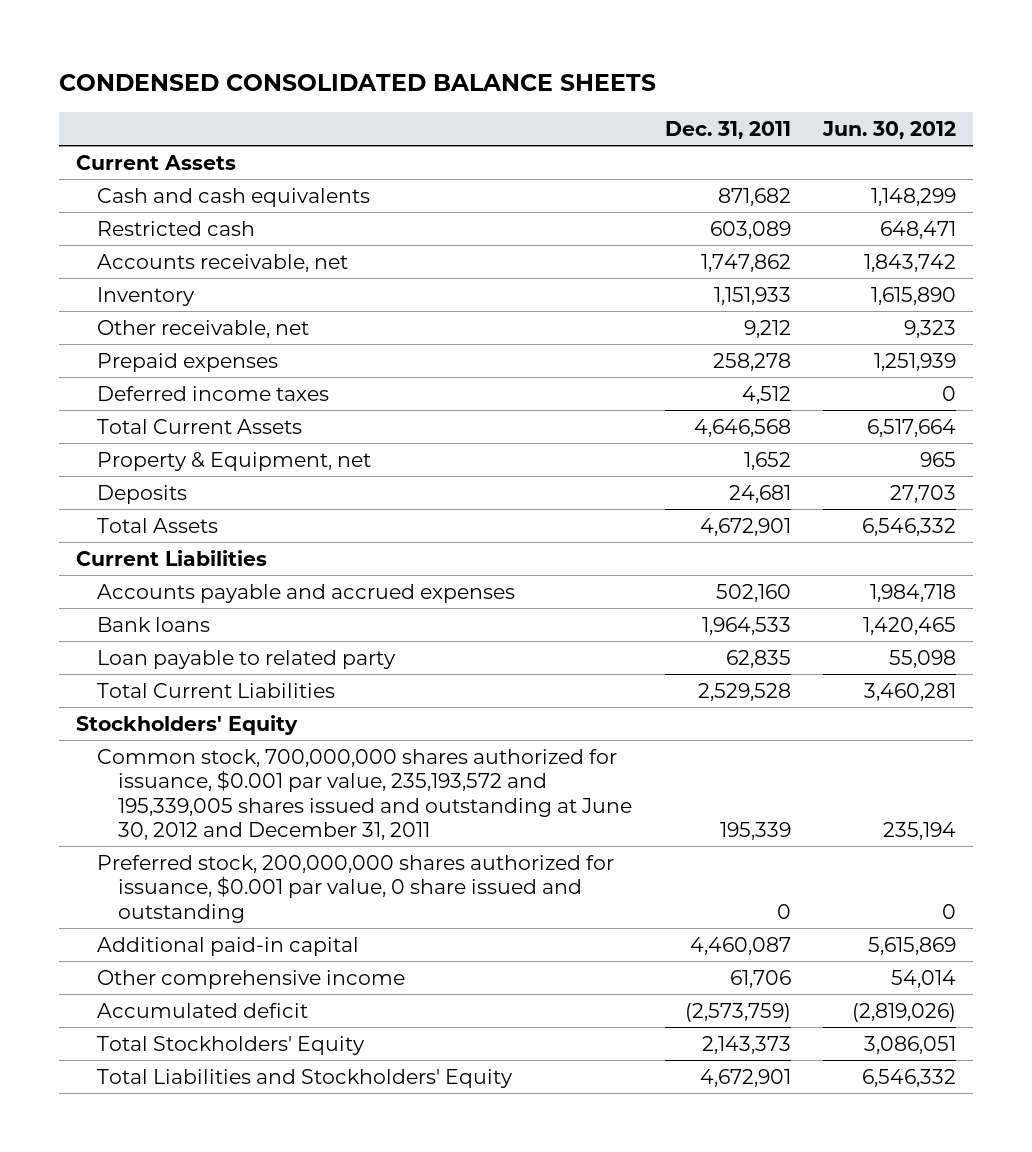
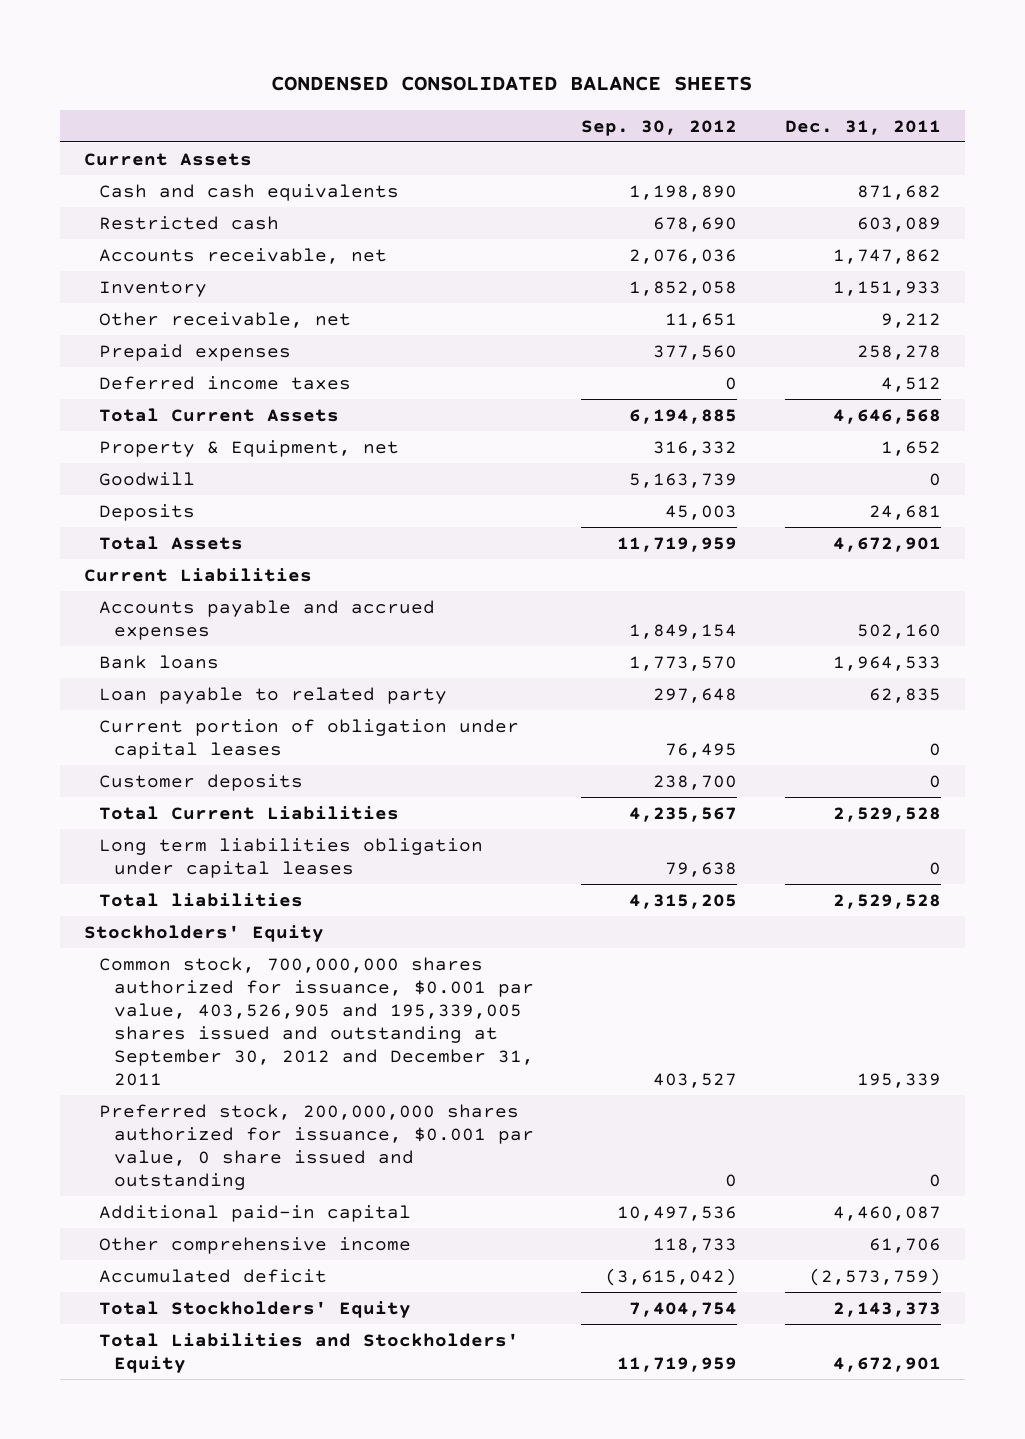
- | Dec. 31, 2011 | Jun. 30, 2012
+ | Sep. 30, 2012 | Dec. 31, 2011
+ Goodwill | 5,163,739 | 0
+ Current portion of obligation under capital leases | 76,495 | 0
+ Customer deposits | 238,700 | 0
+ Long term liabilities obligation under capital leases | 79,638 | 0
+ Total liabilities | 4,315,205 | 2,529,528
- Common stock, 700,000,000 shares authorized for issuance, $0.001 par value, 235,193,572 and 195,339,005 shares issued and outstanding at June 30, 2012 and December 31, 2011 | 195,339 | 235,194
+ Common stock, 700,000,000 shares authorized for issuance, $0.001 par value, 403,526,905 and 195,339,005 shares issued and outstanding at September 30, 2012 and December 31, 2011 | 403,527 | 195,339

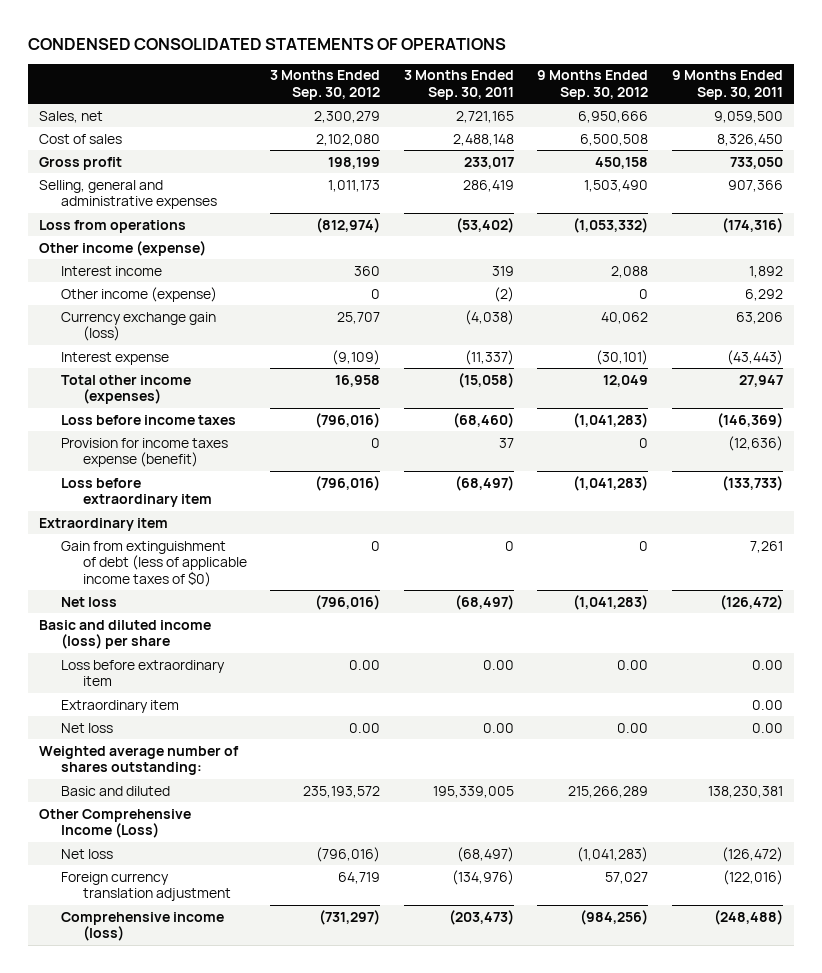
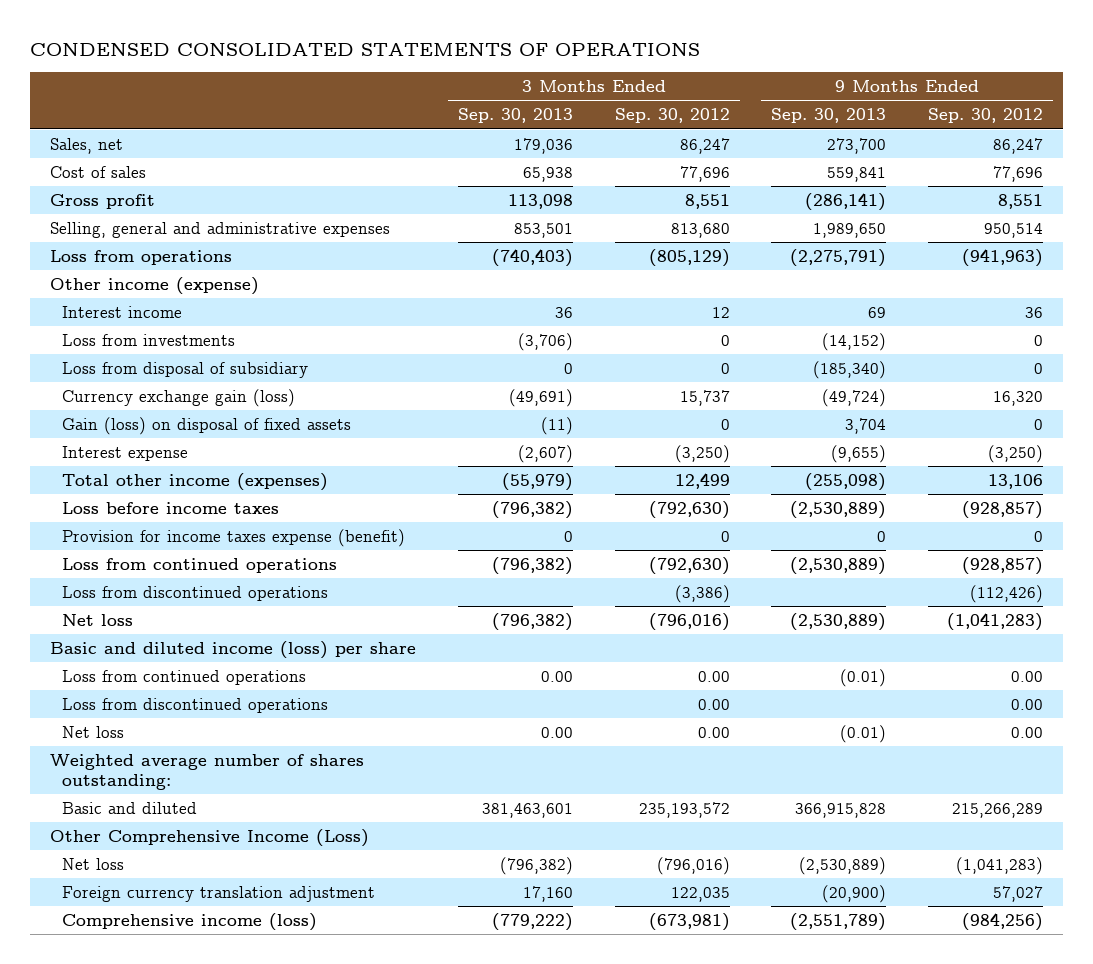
- | 3 Months Ended Sep. 30, 2012 | 3 Months Ended Sep. 30, 2011 | 9 Months Ended Sep. 30, 2012 | 9 Months Ended Sep. 30, 2011
+ | 3 Months Ended Sep. 30, 2013 | 3 Months Ended Sep. 30, 2012 | 9 Months Ended Sep. 30, 2013 | 9 Months Ended Sep. 30, 2012
- Sales, net | 2,300,279 | 2,721,165 | 6,950,666 | 9,059,500
- Cost of sales | 2,102,080 | 2,488,148 | 6,500,508 | 8,326,450
- Gross profit | 198,199 | 233,017 | 450,158 | 733,050
- Selling, general and administrative expenses | 1,011,173 | 286,419 | 1,503,490 | 907,366
- Loss from operations | (812,974) | (53,402) | (1,053,332) | (174,316)
+ Sales, net | 179,036 | 86,247 | 273,700 | 86,247
+ Cost of sales | 65,938 | 77,696 | 559,841 | 77,696
+ Gross profit | 113,098 | 8,551 | (286,141) | 8,551
+ Selling, general and administrative expenses | 853,501 | 813,680 | 1,989,650 | 950,514
+ Loss from operations | (740,403) | (805,129) | (2,275,791) | (941,963)
- Interest income | 360 | 319 | 2,088 | 1,892
- Other income (expense) | 0 | (2) | 0 | 6,292
- Currency exchange gain (loss) | 25,707 | (4,038) | 40,062 | 63,206
- Interest expense | (9,109) | (11,337) | (30,101) | (43,443)
- Total other income (expenses) | 16,958 | (15,058) | 12,049 | 27,947
- Loss before income taxes | (796,016) | (68,460) | (1,041,283) | (146,369)
+ Interest income | 36 | 12 | 69 | 36
+ Loss from investments | (3,706) | 0 | (14,152) | 0
+ Loss from disposal of subsidiary | 0 | 0 | (185,340) | 0
+ Currency exchange gain (loss) | (49,691) | 15,737 | (49,724) | 16,320
+ Gain (loss) on disposal of fixed assets | (11) | 0 | 3,704 | 0
+ Interest expense | (2,607) | (3,250) | (9,655) | (3,250)
+ Total other income (expenses) | (55,979) | 12,499 | (255,098) | 13,106
+ Loss before income taxes | (796,382) | (792,630) | (2,530,889) | (928,857)
- Loss before extraordinary item | (796,016) | (68,497) | (1,041,283) | (133,733)
- Extraordinary item
- Gain from extinguishment of debt (less of applicable income taxes of $0) | 0 | 0 | 0 | 7,261
+ Loss from continued operations | (796,382) | (792,630) | (2,530,889) | (928,857)
+ Loss from discontinued operations | | (3,386) | | (112,426)
- Loss before extraordinary item | 0.00 | 0.00 | 0.00 | 0.00
- Extraordinary item | | | | 0.00
+ Loss from continued operations | 0.00 | 0.00 | (0.01) | 0.00
+ Loss from discontinued operations | | 0.00 | | 0.00
- Foreign currency translation adjustment | 64,719 | (134,976) | 57,027 | (122,016)
- Comprehensive income (loss) | (731,297) | (203,473) | (984,256) | (248,488)
+ Foreign currency translation adjustment | 17,160 | 122,035 | (20,900) | 57,027
+ Comprehensive income (loss) | (779,222) | (673,981) | (2,551,789) | (984,256)

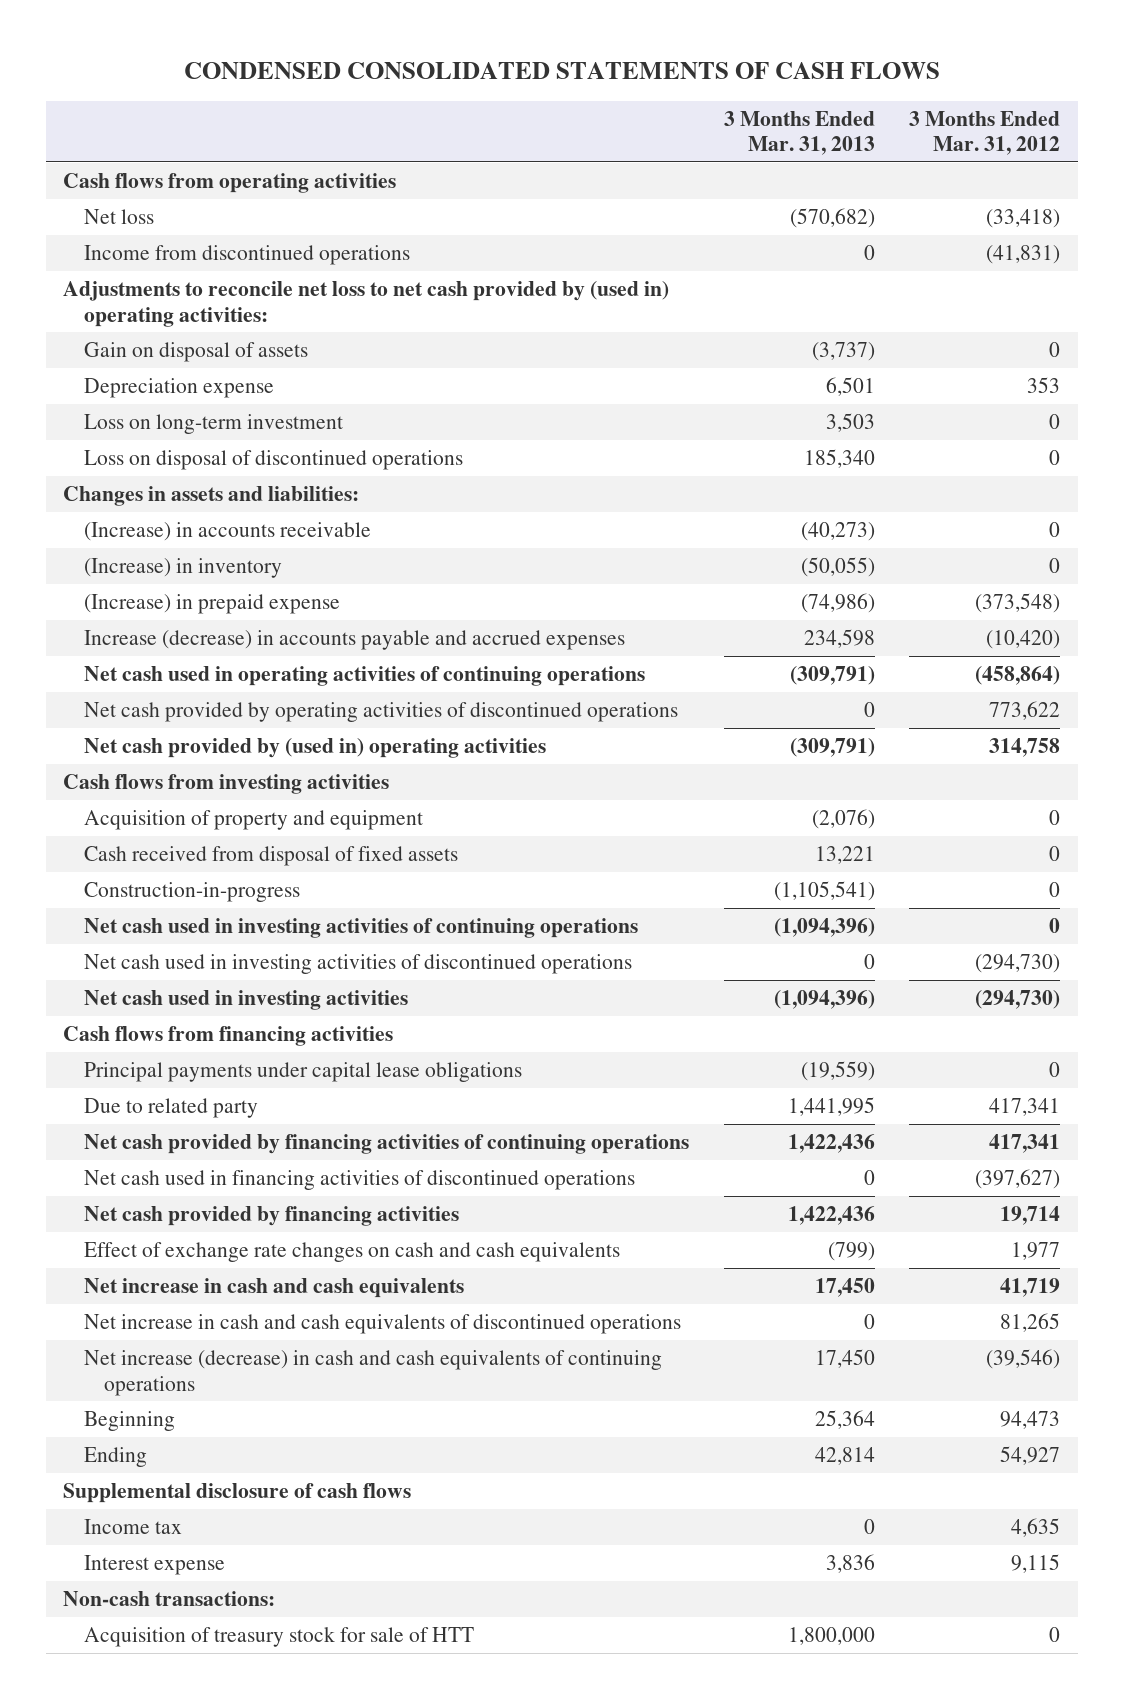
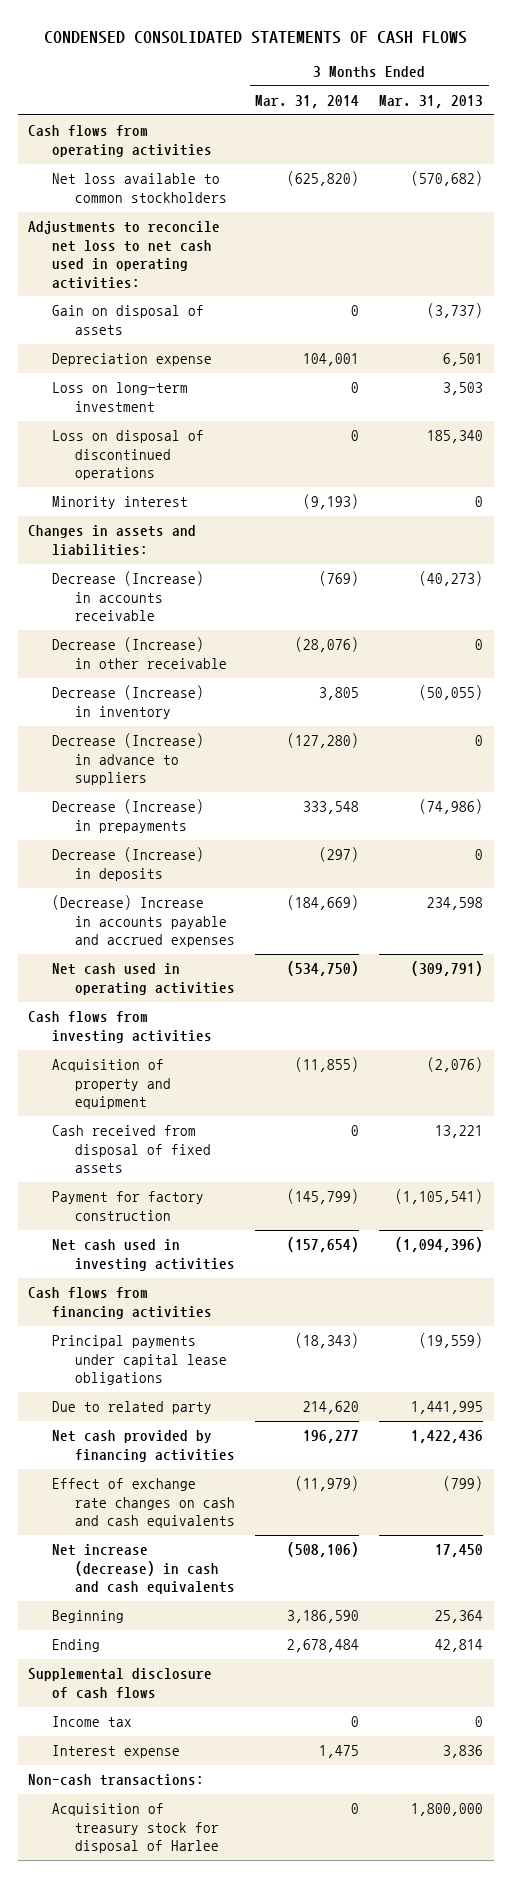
- | 3 Months Ended Mar. 31, 2013 | 3 Months Ended Mar. 31, 2012
+ | 3 Months Ended Mar. 31, 2014 | 3 Months Ended Mar. 31, 2013
- Net loss | (570,682) | (33,418)
- Income from discontinued operations | 0 | (41,831)
- Adjustments to reconcile net loss to net cash provided by (used in) operating activities:
+ Net loss available to common stockholders | (625,820) | (570,682)
+ Adjustments to reconcile net loss to net cash used in operating activities:
+ Minority interest | (9,193) | 0
- (Increase) in accounts receivable | (40,273) | 0
- (Increase) in inventory | (50,055) | 0
- (Increase) in prepaid expense | (74,986) | (373,548)
- Increase (decrease) in accounts payable and accrued expenses | 234,598 | (10,420)
- Net cash used in operating activities of continuing operations | (309,791) | (458,864)
- Net cash provided by operating activities of discontinued operations | 0 | 773,622
- Net cash provided by (used in) operating activities | (309,791) | 314,758
+ Decrease (Increase) in accounts receivable | (769) | (40,273)
+ Decrease (Increase) in other receivable | (28,076) | 0
+ Decrease (Increase) in inventory | 3,805 | (50,055)
+ Decrease (Increase) in advance to suppliers | (127,280) | 0
+ Decrease (Increase) in prepayments | 333,548 | (74,986)
+ Decrease (Increase) in deposits | (297) | 0
+ (Decrease) Increase in accounts payable and accrued expenses | (184,669) | 234,598
+ Net cash used in operating activities | (534,750) | (309,791)
- Construction-in-progress | (1,105,541) | 0
- Net cash used in investing activities of continuing operations | (1,094,396) | 0
- Net cash used in investing activities of discontinued operations | 0 | (294,730)
+ Payment for factory construction | (145,799) | (1,105,541)
- Net cash provided by financing activities of continuing operations | 1,422,436 | 417,341
- Net cash used in financing activities of discontinued operations | 0 | (397,627)
- Net increase in cash and cash equivalents | 17,450 | 41,719
- Net increase in cash and cash equivalents of discontinued operations | 0 | 81,265
- Net increase (decrease) in cash and cash equivalents of continuing operations | 17,450 | (39,546)
+ Net increase (decrease) in cash and cash equivalents | (508,106) | 17,450
- Acquisition of treasury stock for sale of HTT | 1,800,000 | 0
+ Acquisition of treasury stock for disposal of Harlee | 0 | 1,800,000

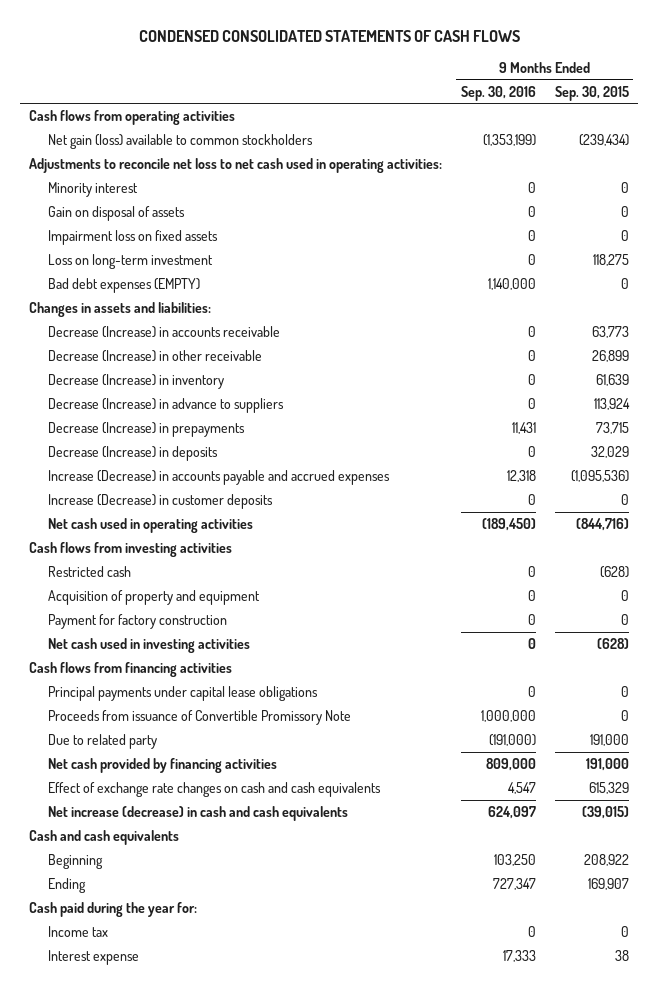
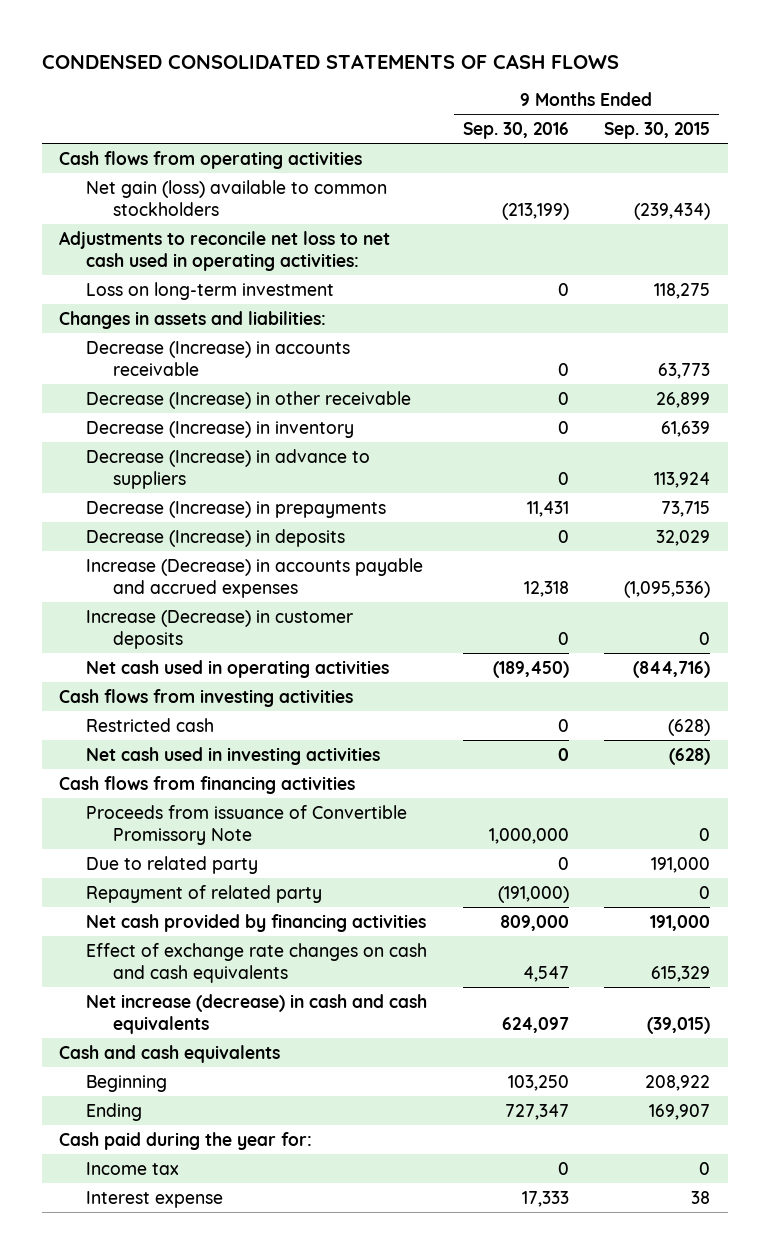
- Net gain (loss) available to common stockholders | (1,353,199) | (239,434)
+ Net gain (loss) available to common stockholders | (213,199) | (239,434)
- Minority interest | 0 | 0
- Gain on disposal of assets | 0 | 0
- Impairment loss on fixed assets | 0 | 0
- Bad debt expenses (EMPTY) | 1,140,000 | 0
- Acquisition of property and equipment | 0 | 0
- Payment for factory construction | 0 | 0
- Principal payments under capital lease obligations | 0 | 0
- Due to related party | (191,000) | 191,000
+ Due to related party | 0 | 191,000
+ Repayment of related party | (191,000) | 0

